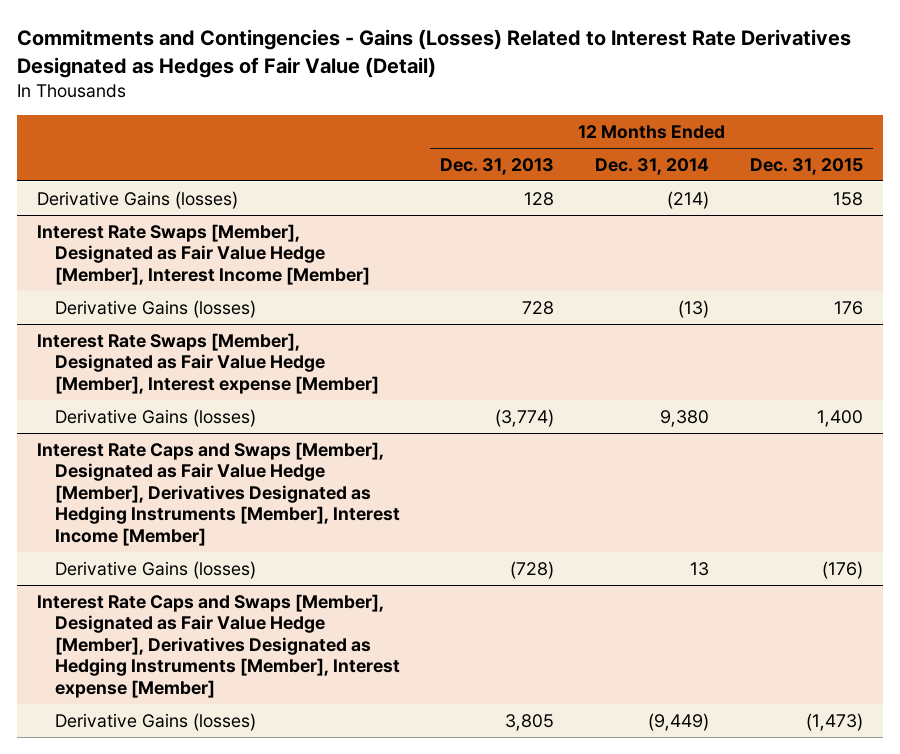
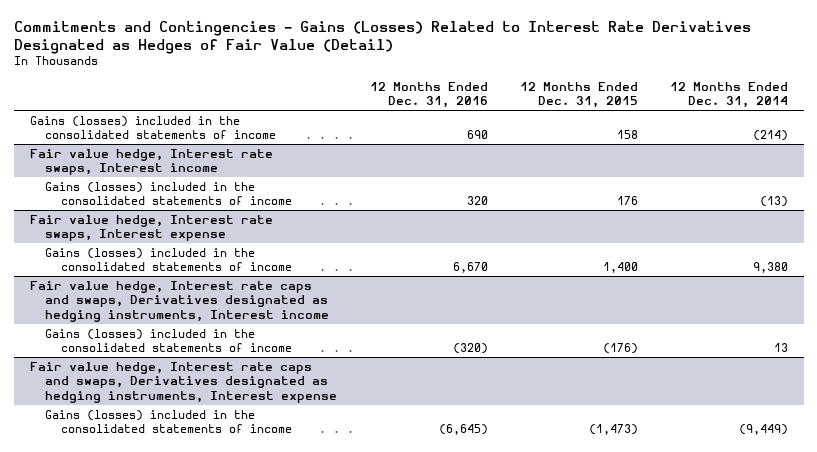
- | 12 Months Ended Dec. 31, 2013 | 12 Months Ended Dec. 31, 2014 | 12 Months Ended Dec. 31, 2015
+ | 12 Months Ended Dec. 31, 2016 | 12 Months Ended Dec. 31, 2015 | 12 Months Ended Dec. 31, 2014
- Derivative Gains (losses) | 128 | (214) | 158
- Interest Rate Swaps [Member], Designated as Fair Value Hedge [Member], Interest Income [Member]
- Derivative Gains (losses) | 728 | (13) | 176
- Interest Rate Swaps [Member], Designated as Fair Value Hedge [Member], Interest expense [Member]
- Derivative Gains (losses) | (3,774) | 9,380 | 1,400
- Interest Rate Caps and Swaps [Member], Designated as Fair Value Hedge [Member], Derivatives Designated as Hedging Instruments [Member], Interest Income [Member]
- Derivative Gains (losses) | (728) | 13 | (176)
- Interest Rate Caps and Swaps [Member], Designated as Fair Value Hedge [Member], Derivatives Designated as Hedging Instruments [Member], Interest expense [Member]
- Derivative Gains (losses) | 3,805 | (9,449) | (1,473)
+ Gains (losses) included in the consolidated statements of income | 690 | 158 | (214)
+ Fair value hedge, Interest rate swaps, Interest income
+ Gains (losses) included in the consolidated statements of income | 320 | 176 | (13)
+ Fair value hedge, Interest rate swaps, Interest expense
+ Gains (losses) included in the consolidated statements of income | 6,670 | 1,400 | 9,380
+ Fair value hedge, Interest rate caps and swaps, Derivatives designated as hedging instruments, Interest income
+ Gains (losses) included in the consolidated statements of income | (320) | (176) | 13
+ Fair value hedge, Interest rate caps and swaps, Derivatives designated as hedging instruments, Interest expense
+ Gains (losses) included in the consolidated statements of income | (6,645) | (1,473) | (9,449)

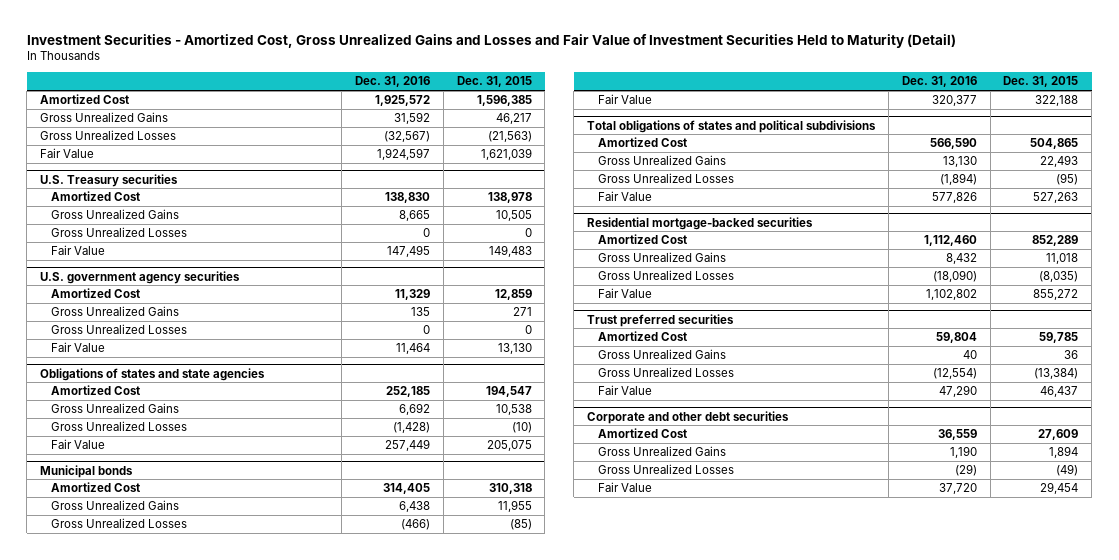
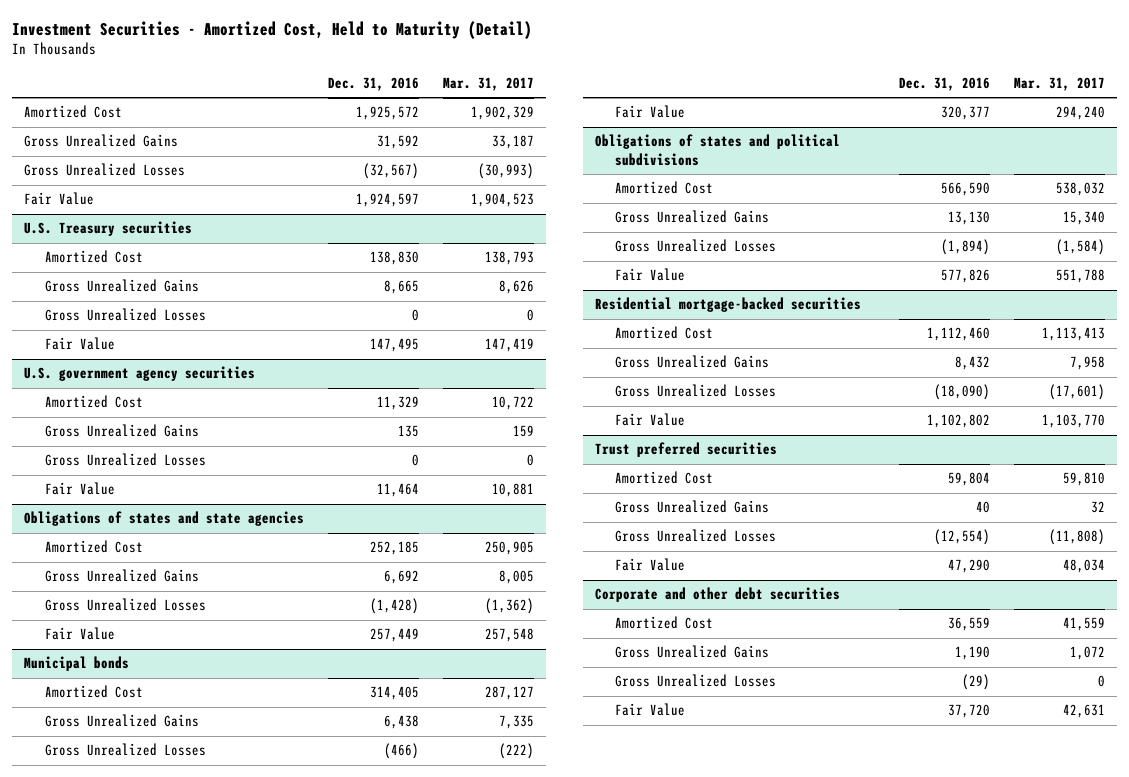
- Investment Securities - Amortized Cost, Gross Unrealized Gains and Losses and Fair Value of Investment Securities Held to Maturity (Detail)
+ Investment Securities - Amortized Cost, Held to Maturity (Detail)
- | Dec. 31, 2016 | Dec. 31, 2015
+ | Dec. 31, 2016 | Mar. 31, 2017
- Total obligations of states and political subdivisions
+ Obligations of states and political subdivisions

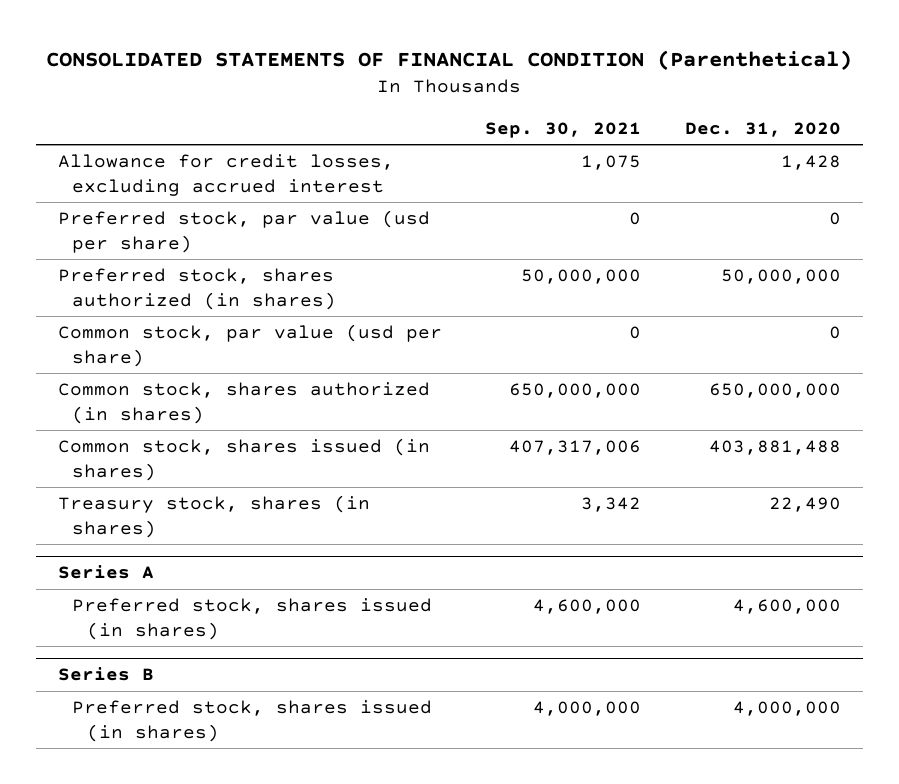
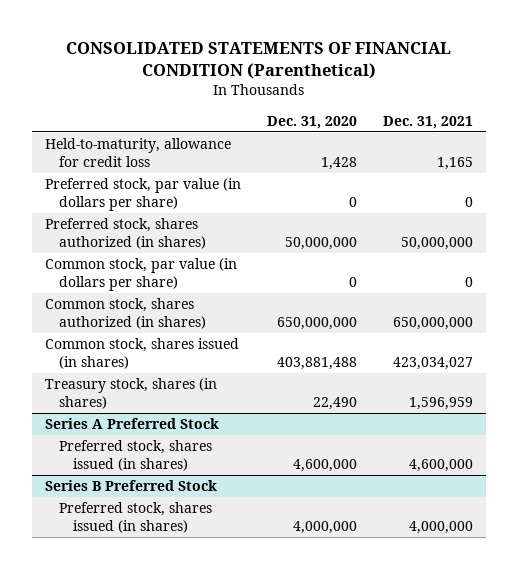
- | Sep. 30, 2021 | Dec. 31, 2020
+ | Dec. 31, 2020 | Dec. 31, 2021
- Allowance for credit losses, excluding accrued interest | 1,075 | 1,428
- Preferred stock, par value (usd per share) | 0 | 0
+ Held-to-maturity, allowance for credit loss | 1,428 | 1,165
+ Preferred stock, par value (in dollars per share) | 0 | 0
- Common stock, par value (usd per share) | 0 | 0
+ Common stock, par value (in dollars per share) | 0 | 0
- Series A
+ Series A Preferred Stock
- Series B
+ Series B Preferred Stock

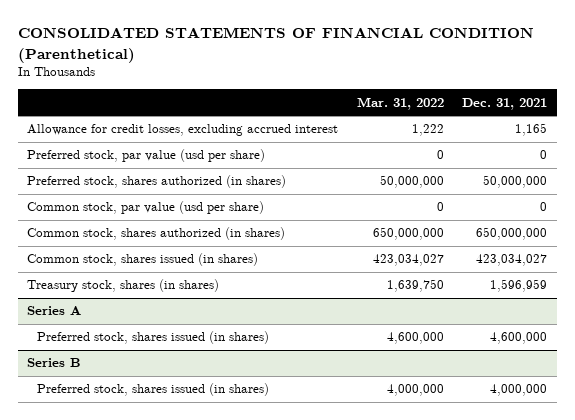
- | Dec. 31, 2020 | Dec. 31, 2021
+ | Mar. 31, 2022 | Dec. 31, 2021
- Held-to-maturity, allowance for credit loss | 1,428 | 1,165
- Preferred stock, par value (in dollars per share) | 0 | 0
+ Allowance for credit losses, excluding accrued interest | 1,222 | 1,165
+ Preferred stock, par value (usd per share) | 0 | 0
- Common stock, par value (in dollars per share) | 0 | 0
+ Common stock, par value (usd per share) | 0 | 0
- Series A Preferred Stock
+ Series A
- Series B Preferred Stock
+ Series B

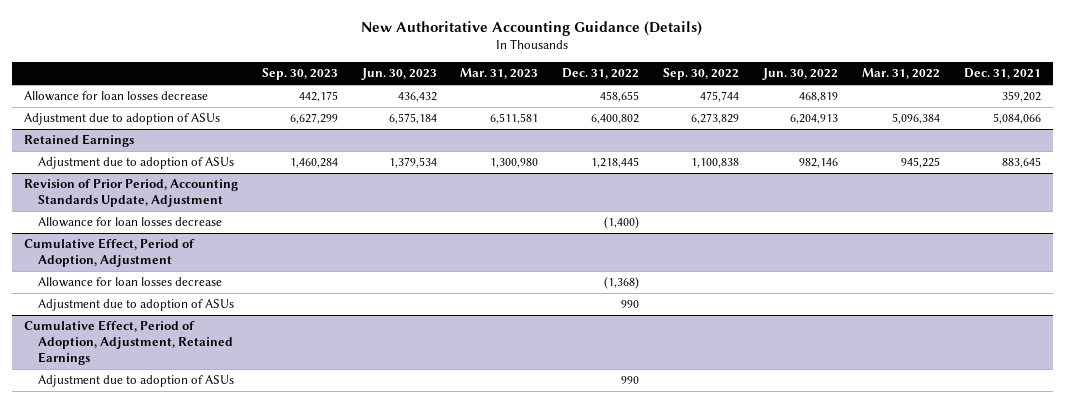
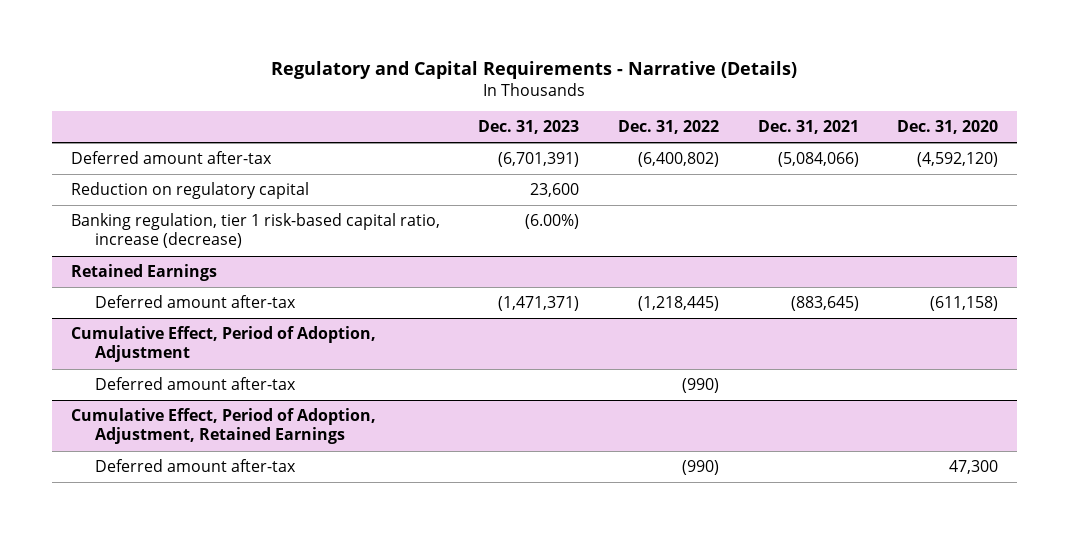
- New Authoritative Accounting Guidance (Details)
+ Regulatory and Capital Requirements - Narrative (Details)
- | Sep. 30, 2023 | Jun. 30, 2023 | Mar. 31, 2023 | Dec. 31, 2022 | Sep. 30, 2022 | Jun. 30, 2022 | Mar. 31, 2022 | Dec. 31, 2021
+ | Dec. 31, 2023 | Dec. 31, 2022 | Dec. 31, 2021 | Dec. 31, 2020
- Allowance for loan losses decrease | 442,175 | 436,432 | | 458,655 | 475,744 | 468,819 | | 359,202
- Adjustment due to adoption of ASUs | 6,627,299 | 6,575,184 | 6,511,581 | 6,400,802 | 6,273,829 | 6,204,913 | 5,096,384 | 5,084,066
+ Deferred amount after-tax | (6,701,391) | (6,400,802) | (5,084,066) | (4,592,120)
+ Reduction on regulatory capital | 23,600 | | |
+ Banking regulation, tier 1 risk-based capital ratio, increase (decrease) | (6.00%) | | |
@ Retained Earnings
- Adjustment due to adoption of ASUs | 1,460,284 | 1,379,534 | 1,300,980 | 1,218,445 | 1,100,838 | 982,146 | 945,225 | 883,645
- Revision of Prior Period, Accounting Standards Update, Adjustment
- Allowance for loan losses decrease | | | | (1,400) | | | |
@ Retained Earnings
+ Deferred amount after-tax | (1,471,371) | (1,218,445) | (883,645) | (611,158)
@ Cumulative Effect, Period of Adoption, Adjustment
- Allowance for loan losses decrease | | | | (1,368) | | | |
- Adjustment due to adoption of ASUs | | | | 990 | | | |
+ Deferred amount after-tax | | (990) | |
@ Cumulative Effect, Period of Adoption, Adjustment, Retained Earnings
- Adjustment due to adoption of ASUs | | | | 990 | | | |
+ Deferred amount after-tax | | (990) | | 47,300

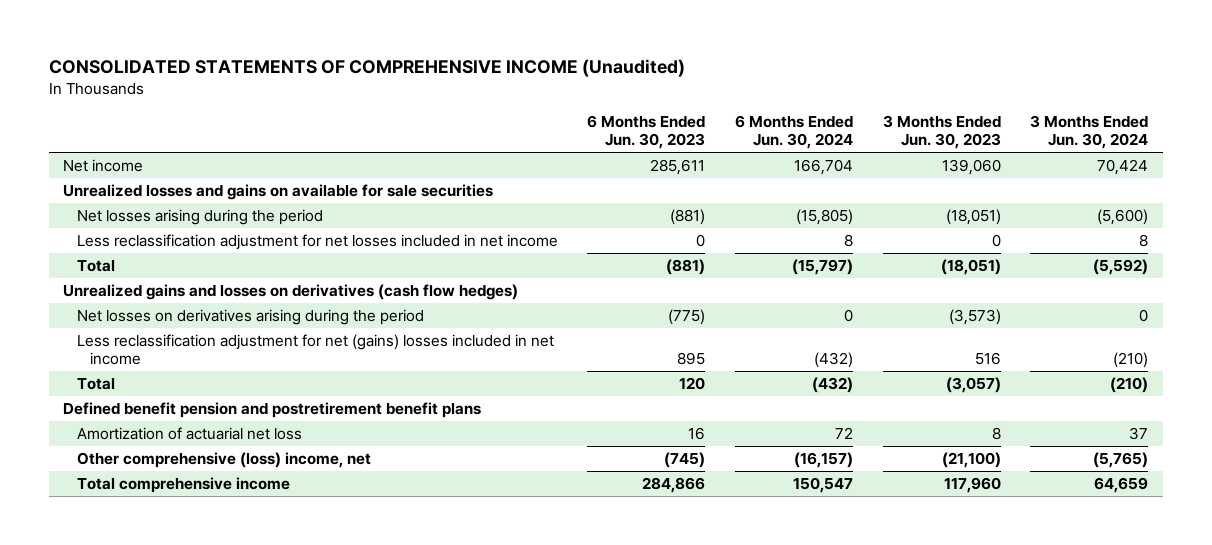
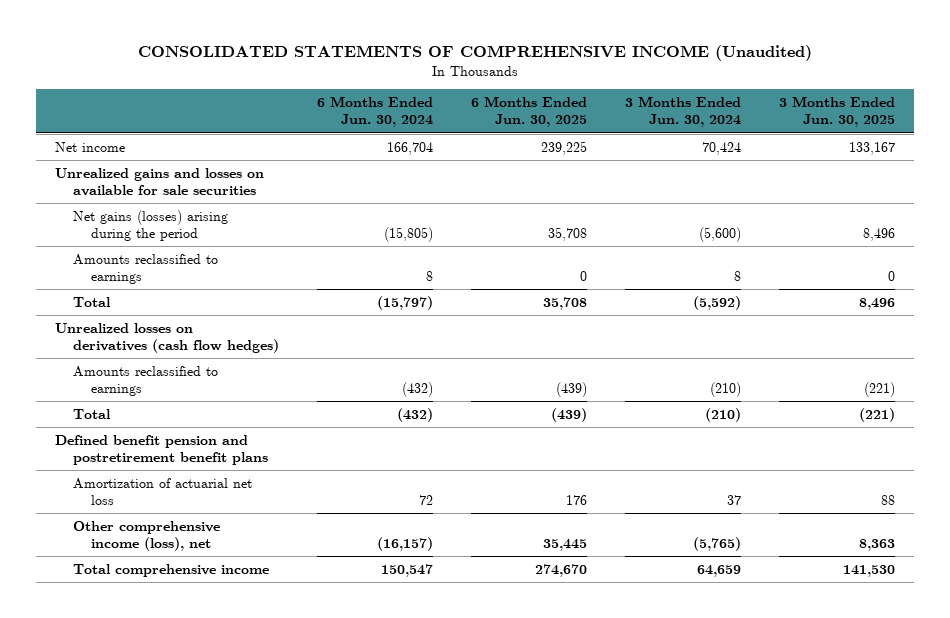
- | 6 Months Ended Jun. 30, 2023 | 6 Months Ended Jun. 30, 2024 | 3 Months Ended Jun. 30, 2023 | 3 Months Ended Jun. 30, 2024
+ | 6 Months Ended Jun. 30, 2024 | 6 Months Ended Jun. 30, 2025 | 3 Months Ended Jun. 30, 2024 | 3 Months Ended Jun. 30, 2025
- Unrealized losses and gains on available for sale securities
- Net losses arising during the period | (881) | (15,805) | (18,051) | (5,600)
- Less reclassification adjustment for net losses included in net income | 0 | 8 | 0 | 8
+ Unrealized gains and losses on available for sale securities
+ Net gains (losses) arising during the period | (15,805) | 35,708 | (5,600) | 8,496
+ Amounts reclassified to earnings | 8 | 0 | 8 | 0
- Unrealized gains and losses on derivatives (cash flow hedges)
- Net losses on derivatives arising during the period | (775) | 0 | (3,573) | 0
- Less reclassification adjustment for net (gains) losses included in net income | 895 | (432) | 516 | (210)
+ Unrealized losses on derivatives (cash flow hedges)
+ Amounts reclassified to earnings | (432) | (439) | (210) | (221)
- Other comprehensive (loss) income, net | (745) | (16,157) | (21,100) | (5,765)
+ Other comprehensive income (loss), net | (16,157) | 35,445 | (5,765) | 8,363

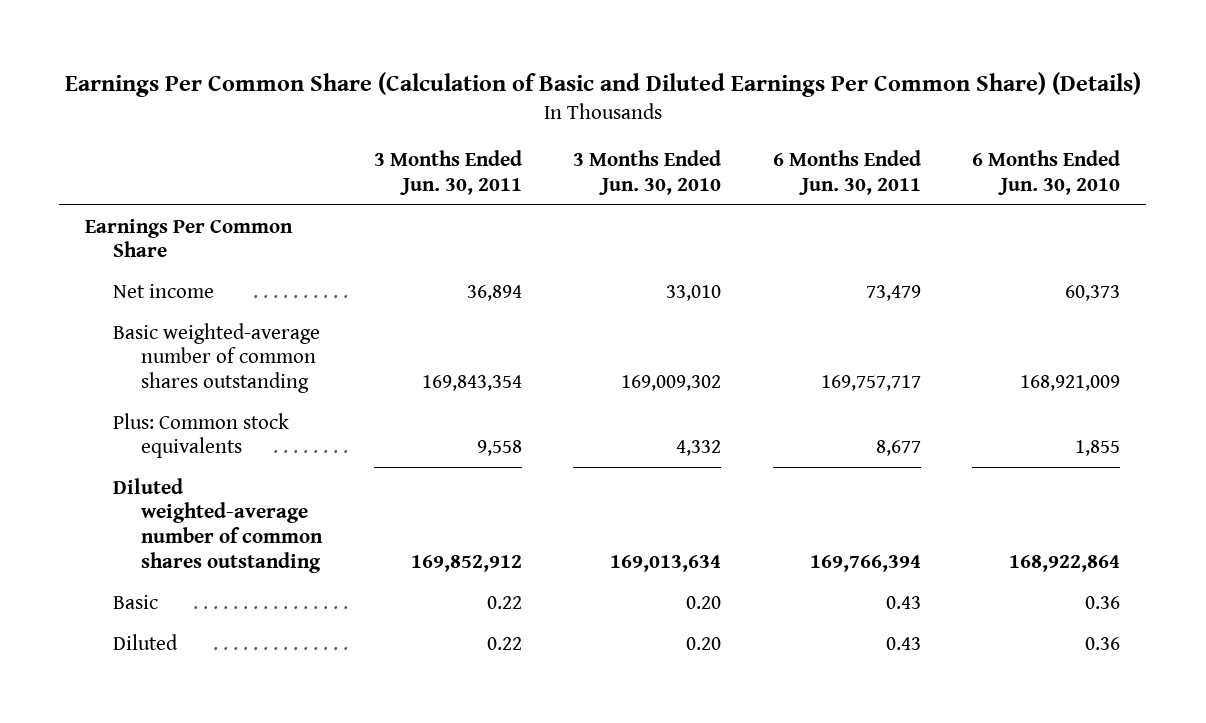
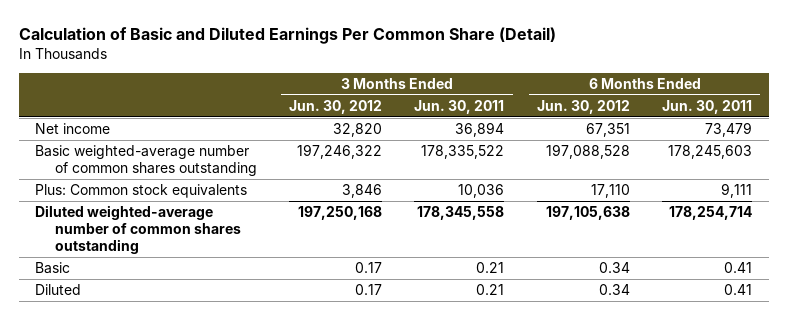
- Earnings Per Common Share (Calculation of Basic and Diluted Earnings Per Common Share) (Details)
+ Calculation of Basic and Diluted Earnings Per Common Share (Detail)
- | 3 Months Ended Jun. 30, 2011 | 3 Months Ended Jun. 30, 2010 | 6 Months Ended Jun. 30, 2011 | 6 Months Ended Jun. 30, 2010
+ | 3 Months Ended Jun. 30, 2012 | 3 Months Ended Jun. 30, 2011 | 6 Months Ended Jun. 30, 2012 | 6 Months Ended Jun. 30, 2011
- Earnings Per Common Share
- Basic weighted-average number of common shares outstanding | 169,843,354 | 169,009,302 | 169,757,717 | 168,921,009
- Plus: Common stock equivalents | 9,558 | 4,332 | 8,677 | 1,855
- Diluted weighted-average number of common shares outstanding | 169,852,912 | 169,013,634 | 169,766,394 | 168,922,864
- Basic | 0.22 | 0.20 | 0.43 | 0.36
- Diluted | 0.22 | 0.20 | 0.43 | 0.36
+ Basic weighted-average number of common shares outstanding | 197,246,322 | 178,335,522 | 197,088,528 | 178,245,603
+ Plus: Common stock equivalents | 3,846 | 10,036 | 17,110 | 9,111
+ Diluted weighted-average number of common shares outstanding | 197,250,168 | 178,345,558 | 197,105,638 | 178,254,714
+ Basic | 0.17 | 0.21 | 0.34 | 0.41
+ Diluted | 0.17 | 0.21 | 0.34 | 0.41

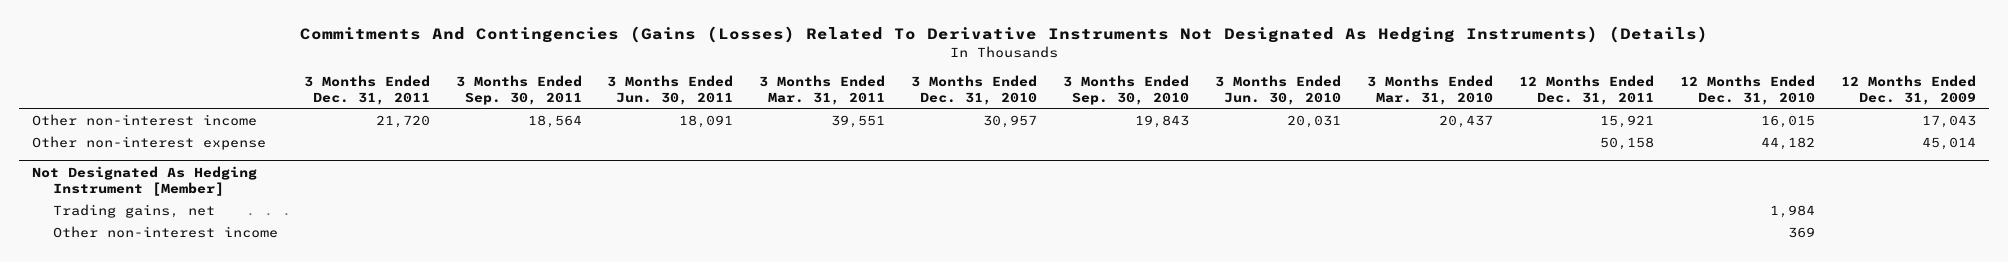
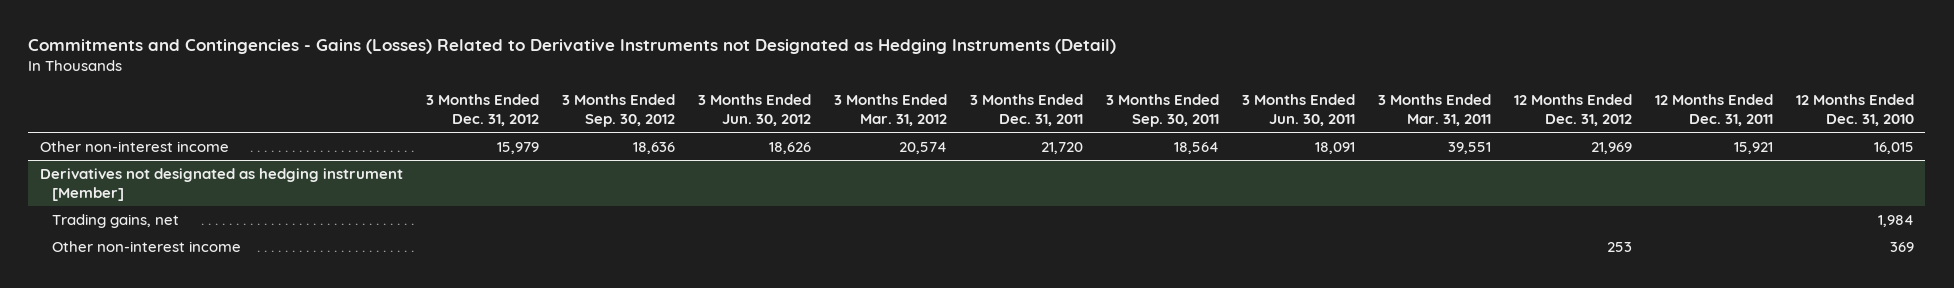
- Commitments And Contingencies (Gains (Losses) Related To Derivative Instruments Not Designated As Hedging Instruments) (Details)
+ Commitments and Contingencies - Gains (Losses) Related to Derivative Instruments not Designated as Hedging Instruments (Detail)
- | 3 Months Ended Dec. 31, 2011 | 3 Months Ended Sep. 30, 2011 | 3 Months Ended Jun. 30, 2011 | 3 Months Ended Mar. 31, 2011 | 3 Months Ended Dec. 31, 2010 | 3 Months Ended Sep. 30, 2010 | 3 Months Ended Jun. 30, 2010 | 3 Months Ended Mar. 31, 2010 | 12 Months Ended Dec. 31, 2011 | 12 Months Ended Dec. 31, 2010 | 12 Months Ended Dec. 31, 2009
+ | 3 Months Ended Dec. 31, 2012 | 3 Months Ended Sep. 30, 2012 | 3 Months Ended Jun. 30, 2012 | 3 Months Ended Mar. 31, 2012 | 3 Months Ended Dec. 31, 2011 | 3 Months Ended Sep. 30, 2011 | 3 Months Ended Jun. 30, 2011 | 3 Months Ended Mar. 31, 2011 | 12 Months Ended Dec. 31, 2012 | 12 Months Ended Dec. 31, 2011 | 12 Months Ended Dec. 31, 2010
- Other non-interest expense | | | | | | | | | 50,158 | 44,182 | 45,014
- Not Designated As Hedging Instrument [Member]
+ Derivatives not designated as hedging instrument [Member]

